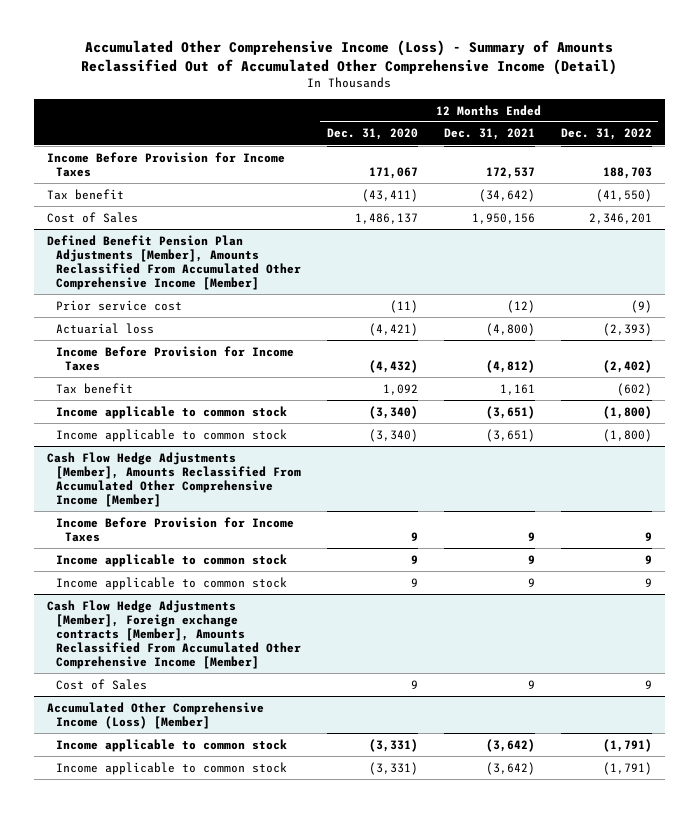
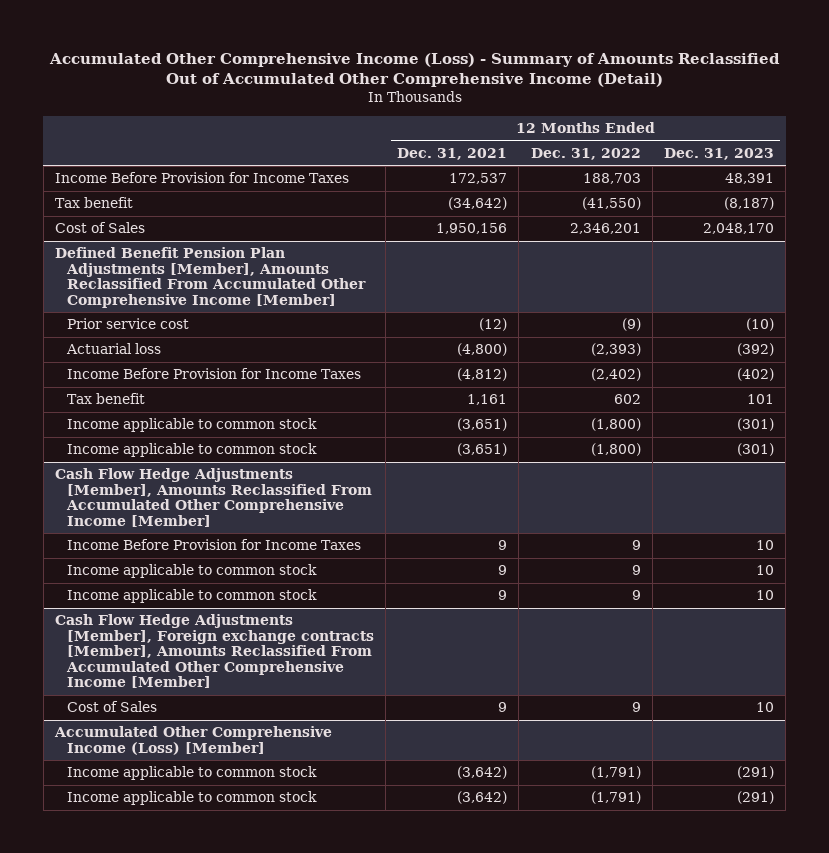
- | 12 Months Ended Dec. 31, 2020 | 12 Months Ended Dec. 31, 2021 | 12 Months Ended Dec. 31, 2022
+ | 12 Months Ended Dec. 31, 2021 | 12 Months Ended Dec. 31, 2022 | 12 Months Ended Dec. 31, 2023
@ Defined Benefit Pension Plan Adjustments [Member], Amounts Reclassified From Accumulated Other Comprehensive Income [Member]
- Tax benefit | 1,092 | 1,161 | (602)
+ Tax benefit | 1,161 | 602 | 101

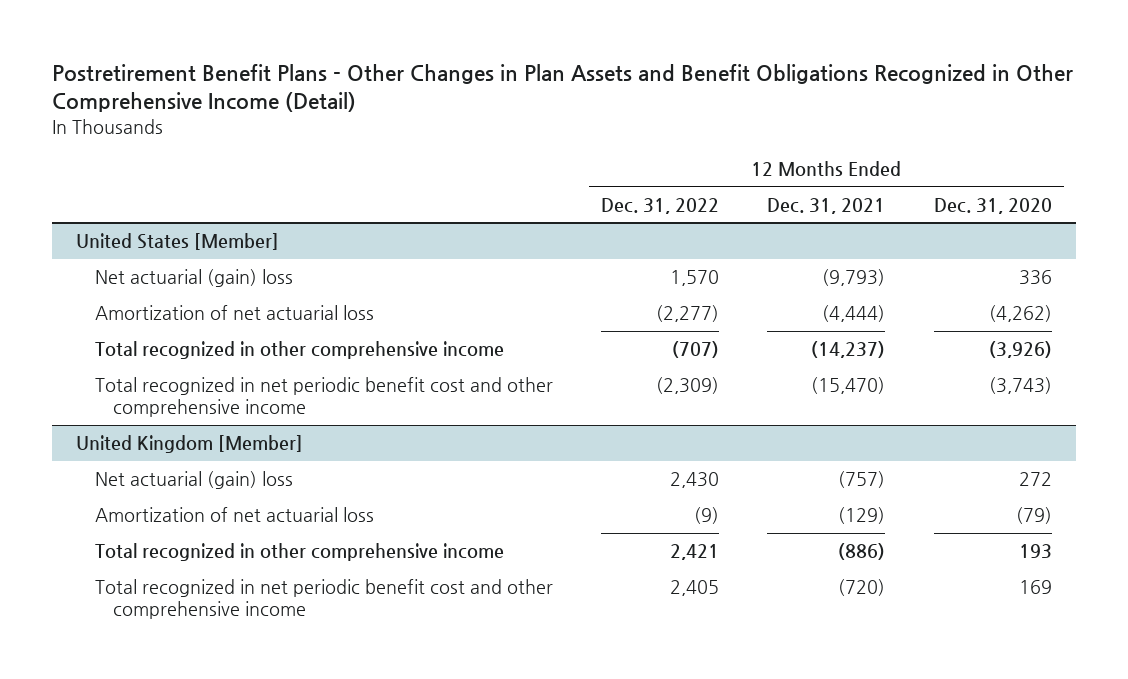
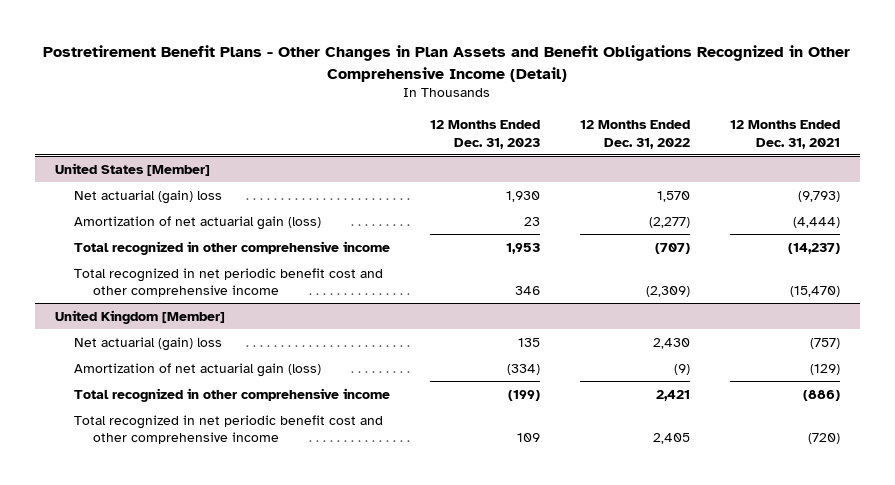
- | 12 Months Ended Dec. 31, 2022 | 12 Months Ended Dec. 31, 2021 | 12 Months Ended Dec. 31, 2020
+ | 12 Months Ended Dec. 31, 2023 | 12 Months Ended Dec. 31, 2022 | 12 Months Ended Dec. 31, 2021
@ United States [Member]
- Amortization of net actuarial loss | (2,277) | (4,444) | (4,262)
+ Amortization of net actuarial gain (loss) | 23 | (2,277) | (4,444)
@ United Kingdom [Member]
- Amortization of net actuarial loss | (9) | (129) | (79)
+ Amortization of net actuarial gain (loss) | (334) | (9) | (129)

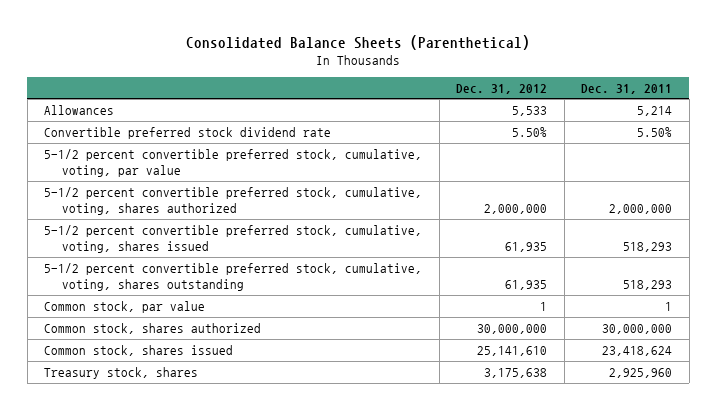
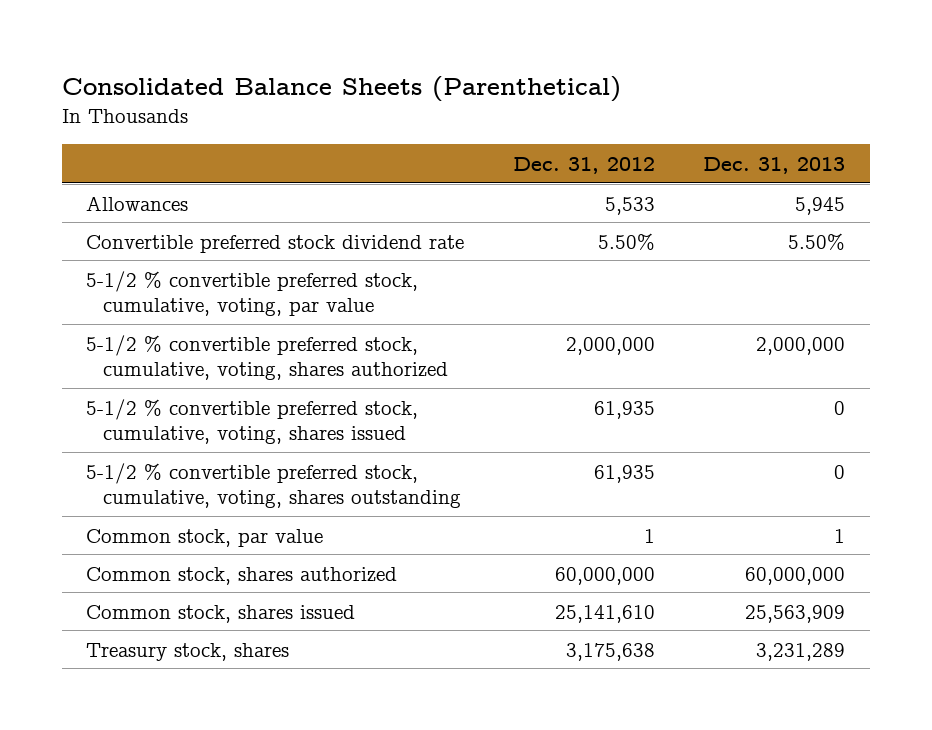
- | Dec. 31, 2012 | Dec. 31, 2011
+ | Dec. 31, 2012 | Dec. 31, 2013
- 5-1/2 percent convertible preferred stock, cumulative, voting, par value
- 5-1/2 percent convertible preferred stock, cumulative, voting, shares authorized | 2,000,000 | 2,000,000
- 5-1/2 percent convertible preferred stock, cumulative, voting, shares issued | 61,935 | 518,293
- 5-1/2 percent convertible preferred stock, cumulative, voting, shares outstanding | 61,935 | 518,293
+ 5-1/2 % convertible preferred stock, cumulative, voting, par value
+ 5-1/2 % convertible preferred stock, cumulative, voting, shares authorized | 2,000,000 | 2,000,000
+ 5-1/2 % convertible preferred stock, cumulative, voting, shares issued | 61,935 | 0
+ 5-1/2 % convertible preferred stock, cumulative, voting, shares outstanding | 61,935 | 0
- Common stock, shares authorized | 30,000,000 | 30,000,000
+ Common stock, shares authorized | 60,000,000 | 60,000,000

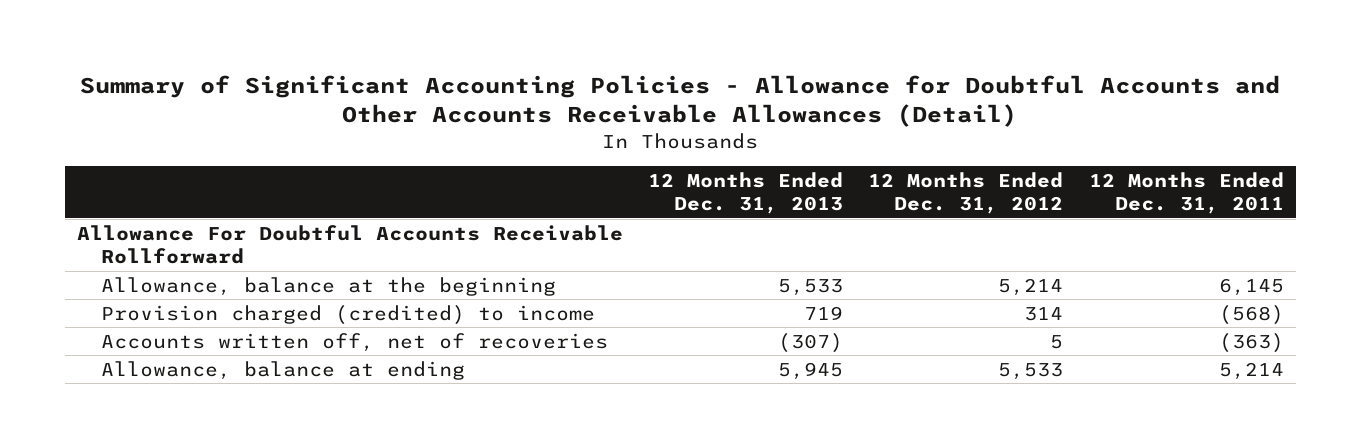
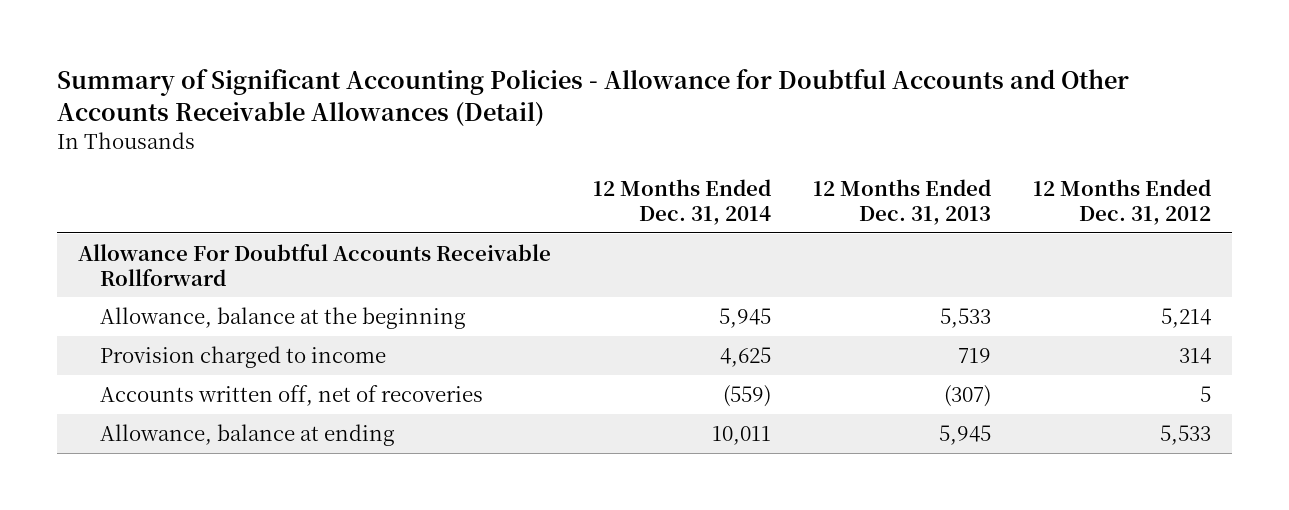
- | 12 Months Ended Dec. 31, 2013 | 12 Months Ended Dec. 31, 2012 | 12 Months Ended Dec. 31, 2011
+ | 12 Months Ended Dec. 31, 2014 | 12 Months Ended Dec. 31, 2013 | 12 Months Ended Dec. 31, 2012
- Provision charged (credited) to income | 719 | 314 | (568)
+ Provision charged to income | 4,625 | 719 | 314

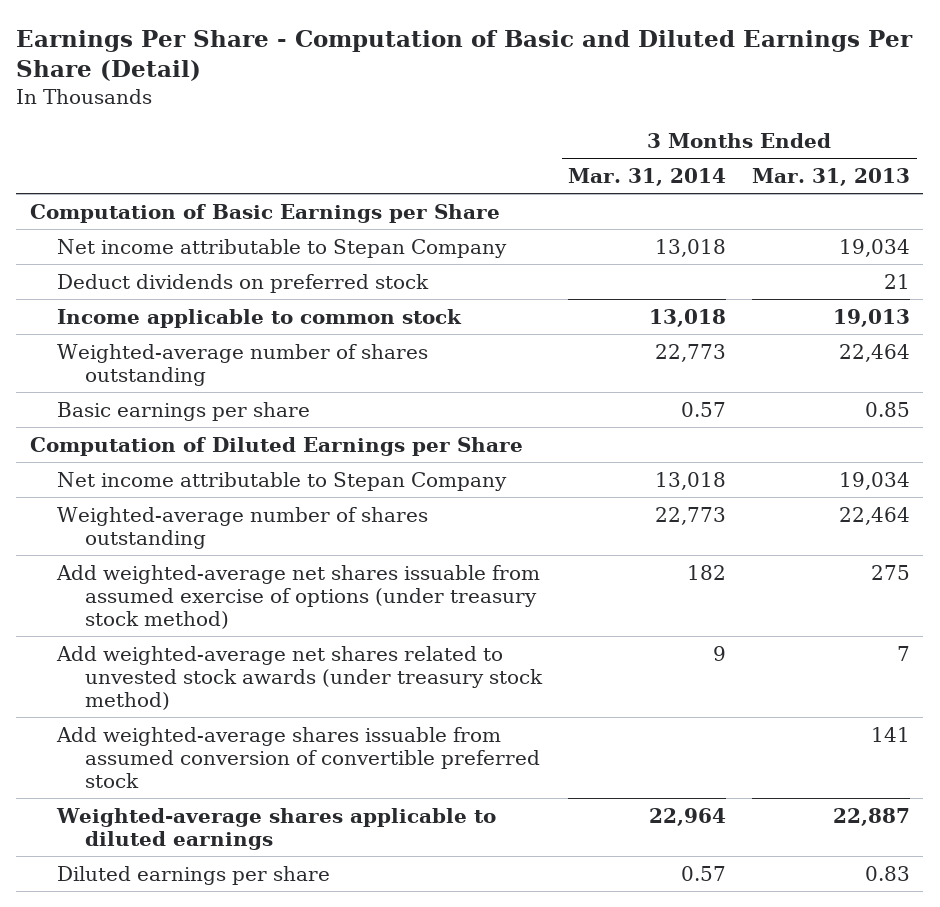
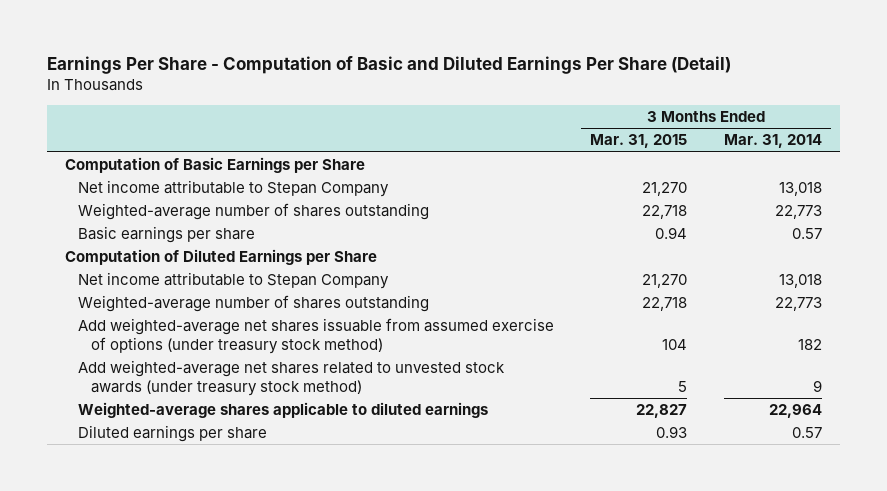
- | 3 Months Ended Mar. 31, 2014 | 3 Months Ended Mar. 31, 2013
+ | 3 Months Ended Mar. 31, 2015 | 3 Months Ended Mar. 31, 2014
- Deduct dividends on preferred stock | | 21
- Income applicable to common stock | 13,018 | 19,013
- Add weighted-average shares issuable from assumed conversion of convertible preferred stock | | 141

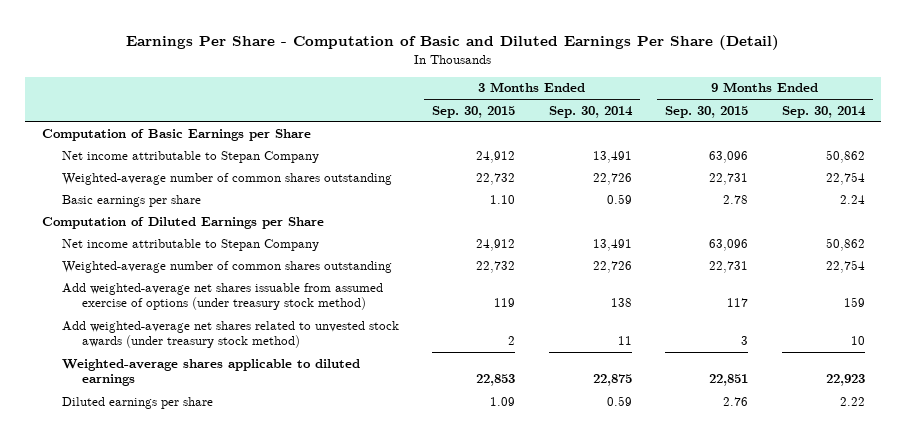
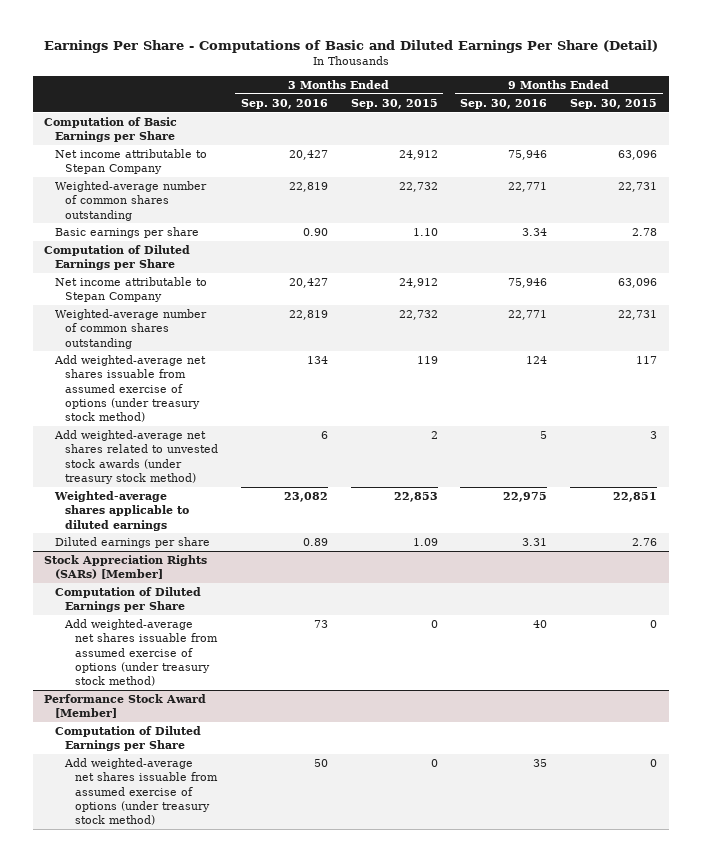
- Earnings Per Share - Computation of Basic and Diluted Earnings Per Share (Detail)
+ Earnings Per Share - Computations of Basic and Diluted Earnings Per Share (Detail)
- | 3 Months Ended Sep. 30, 2015 | 3 Months Ended Sep. 30, 2014 | 9 Months Ended Sep. 30, 2015 | 9 Months Ended Sep. 30, 2014
+ | 3 Months Ended Sep. 30, 2016 | 3 Months Ended Sep. 30, 2015 | 9 Months Ended Sep. 30, 2016 | 9 Months Ended Sep. 30, 2015
+ Stock Appreciation Rights (SARs) [Member]
+ Computation of Diluted Earnings per Share
+ Add weighted-average net shares issuable from assumed exercise of options (under treasury stock method) | 73 | 0 | 40 | 0
+ Performance Stock Award [Member]
+ Computation of Diluted Earnings per Share
+ Add weighted-average net shares issuable from assumed exercise of options (under treasury stock method) | 50 | 0 | 35 | 0

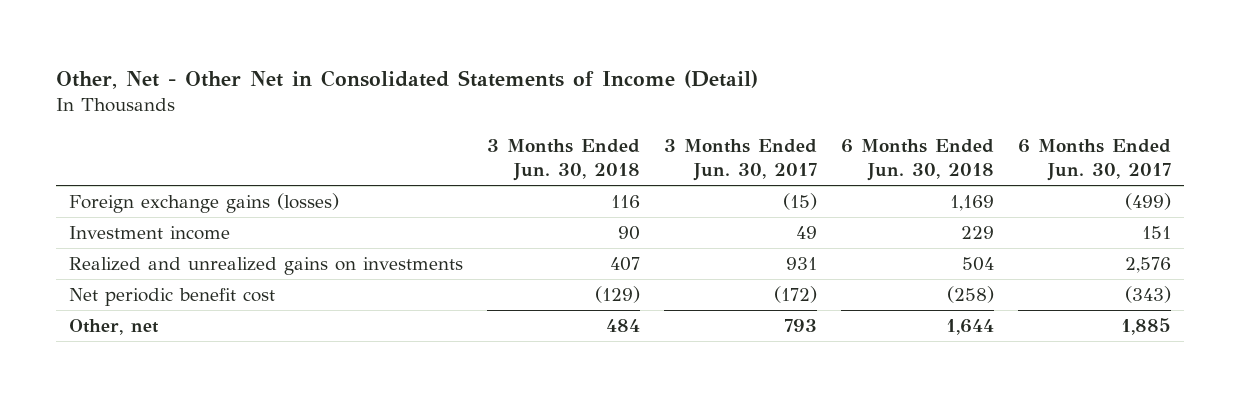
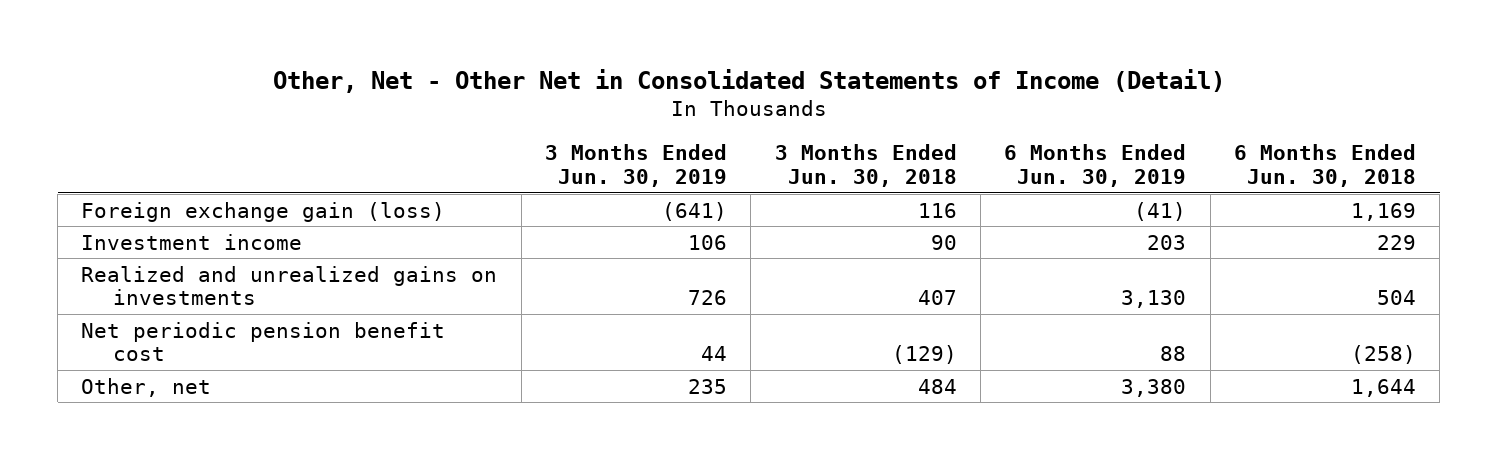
- | 3 Months Ended Jun. 30, 2018 | 3 Months Ended Jun. 30, 2017 | 6 Months Ended Jun. 30, 2018 | 6 Months Ended Jun. 30, 2017
+ | 3 Months Ended Jun. 30, 2019 | 3 Months Ended Jun. 30, 2018 | 6 Months Ended Jun. 30, 2019 | 6 Months Ended Jun. 30, 2018
- Foreign exchange gains (losses) | 116 | (15) | 1,169 | (499)
+ Foreign exchange gain (loss) | (641) | 116 | (41) | 1,169
- Net periodic benefit cost | (129) | (172) | (258) | (343)
+ Net periodic pension benefit cost | 44 | (129) | 88 | (258)

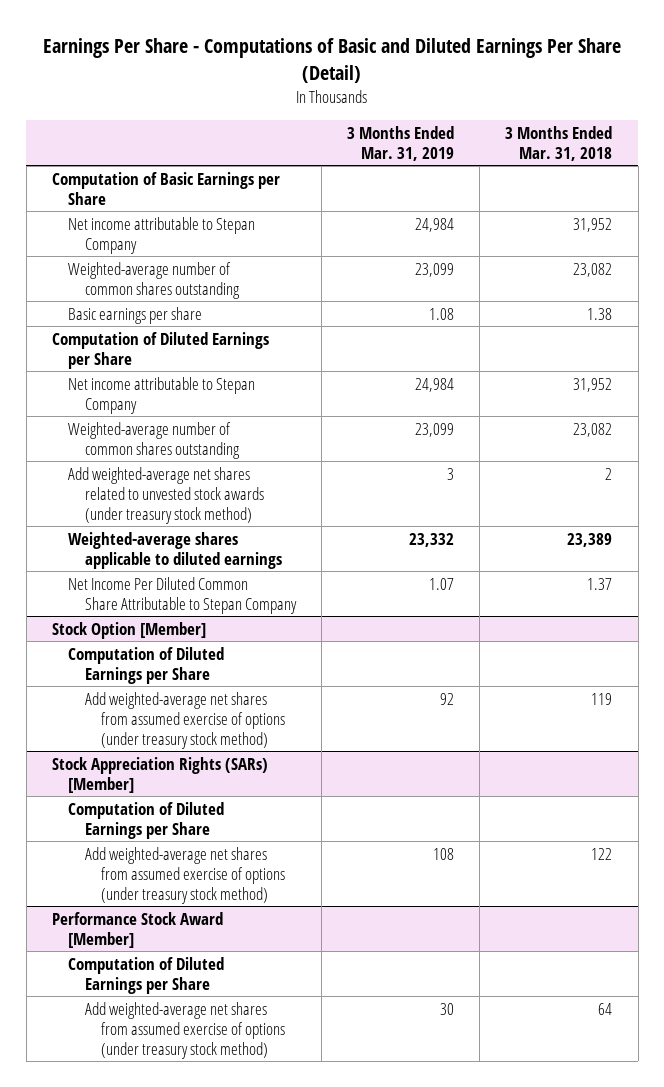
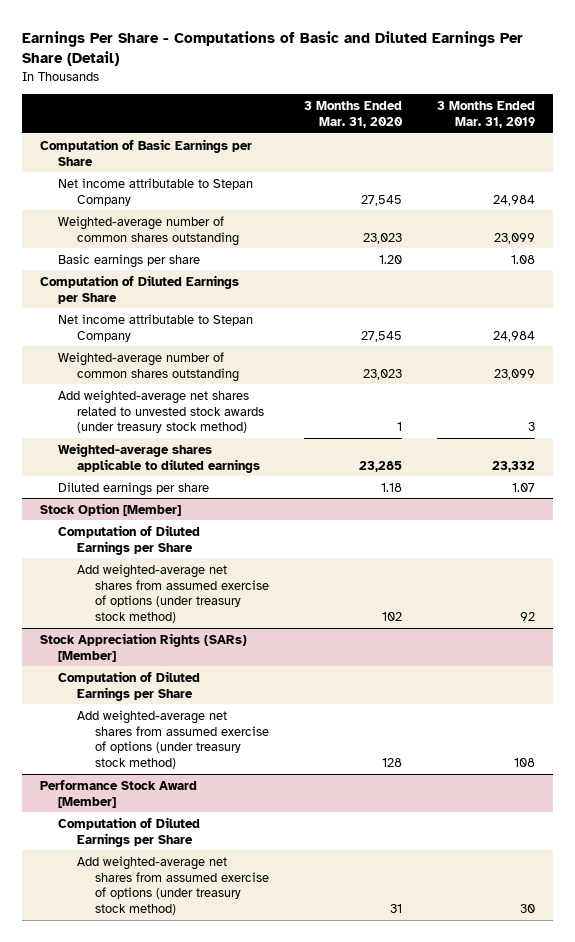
- | 3 Months Ended Mar. 31, 2019 | 3 Months Ended Mar. 31, 2018
+ | 3 Months Ended Mar. 31, 2020 | 3 Months Ended Mar. 31, 2019
- Net Income Per Diluted Common Share Attributable to Stepan Company | 1.07 | 1.37
+ Diluted earnings per share | 1.18 | 1.07

